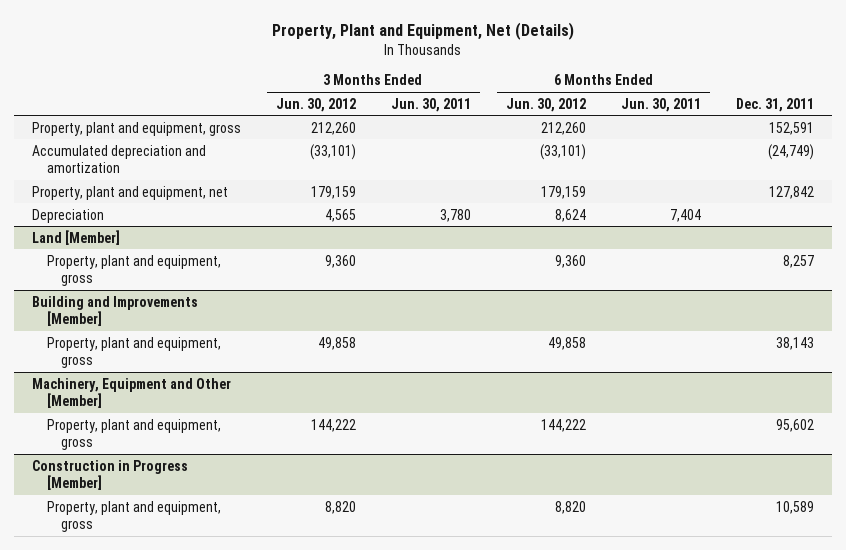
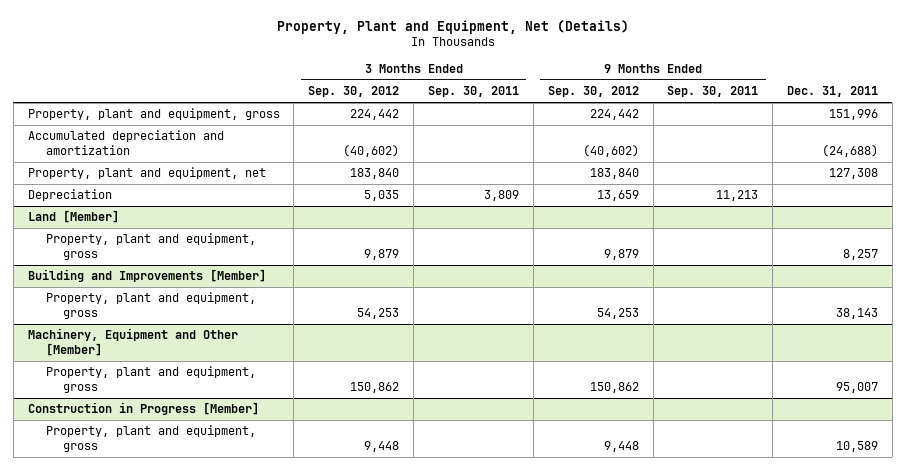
- | 3 Months Ended Jun. 30, 2012 | 3 Months Ended Jun. 30, 2011 | 6 Months Ended Jun. 30, 2012 | 6 Months Ended Jun. 30, 2011 | Dec. 31, 2011
+ | 3 Months Ended Sep. 30, 2012 | 3 Months Ended Sep. 30, 2011 | 9 Months Ended Sep. 30, 2012 | 9 Months Ended Sep. 30, 2011 | Dec. 31, 2011
- Property, plant and equipment, gross | 212,260 | | 212,260 | | 152,591
- Accumulated depreciation and amortization | (33,101) | | (33,101) | | (24,749)
- Property, plant and equipment, net | 179,159 | | 179,159 | | 127,842
+ Property, plant and equipment, gross | 224,442 | | 224,442 | | 151,996
+ Accumulated depreciation and amortization | (40,602) | | (40,602) | | (24,688)
+ Property, plant and equipment, net | 183,840 | | 183,840 | | 127,308
@ Machinery, Equipment and Other [Member]
- Property, plant and equipment, gross | 144,222 | | 144,222 | | 95,602
+ Property, plant and equipment, gross | 150,862 | | 150,862 | | 95,007

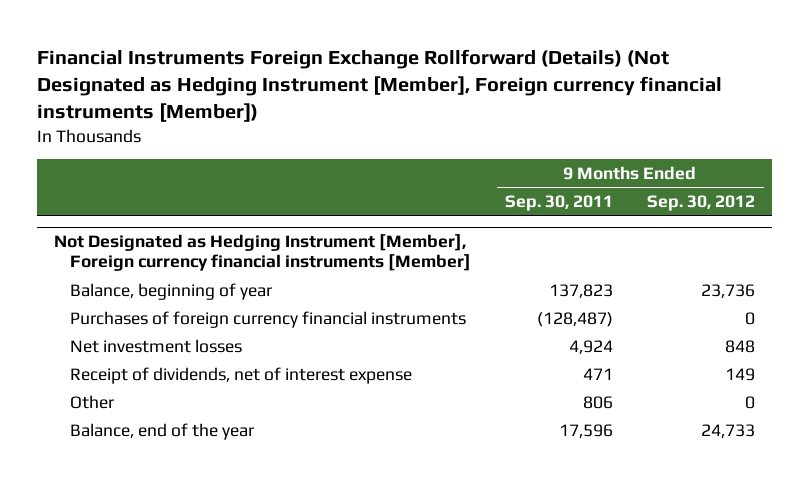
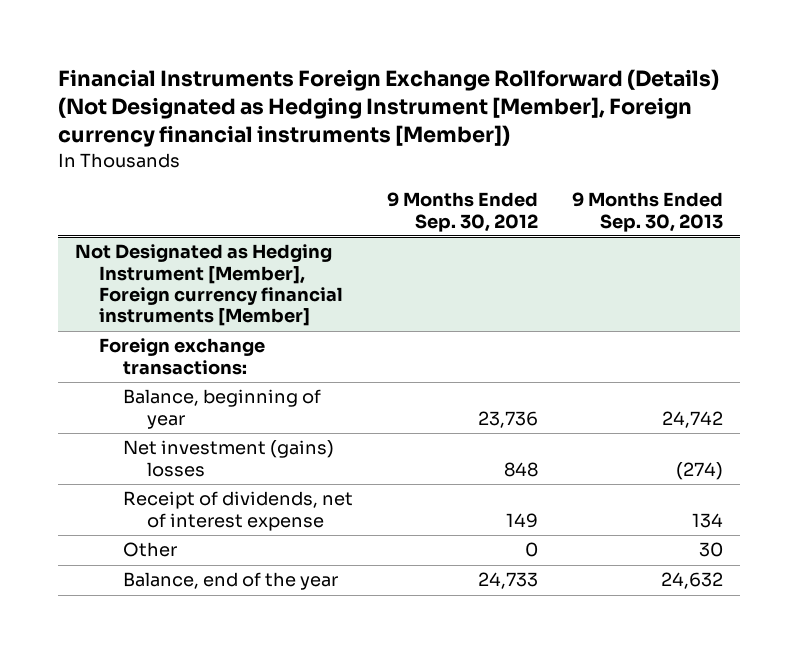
- | 9 Months Ended Sep. 30, 2011 | 9 Months Ended Sep. 30, 2012
+ | 9 Months Ended Sep. 30, 2012 | 9 Months Ended Sep. 30, 2013
@ Not Designated as Hedging Instrument [Member], Foreign currency financial instruments [Member]
+ Foreign exchange transactions:
- Purchases of foreign currency financial instruments | (128,487) | 0
- Net investment losses | 4,924 | 848
+ Net investment (gains) losses | 848 | (274)

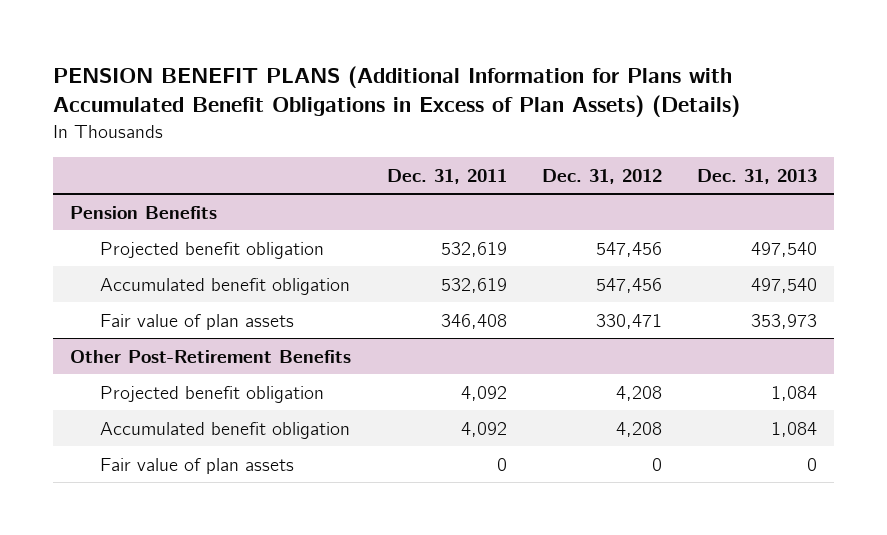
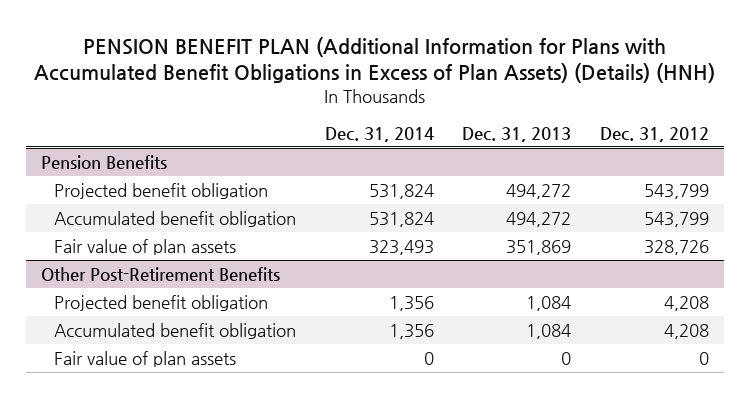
- PENSION BENEFIT PLANS (Additional Information for Plans with Accumulated Benefit Obligations in Excess of Plan Assets) (Details)
+ PENSION BENEFIT PLAN (Additional Information for Plans with Accumulated Benefit Obligations in Excess of Plan Assets) (Details) (HNH)
- | Dec. 31, 2011 | Dec. 31, 2012 | Dec. 31, 2013
+ | Dec. 31, 2014 | Dec. 31, 2013 | Dec. 31, 2012
@ Pension Benefits
- Projected benefit obligation | 532,619 | 547,456 | 497,540
- Accumulated benefit obligation | 532,619 | 547,456 | 497,540
- Fair value of plan assets | 346,408 | 330,471 | 353,973
+ Projected benefit obligation | 531,824 | 494,272 | 543,799
+ Accumulated benefit obligation | 531,824 | 494,272 | 543,799
+ Fair value of plan assets | 323,493 | 351,869 | 328,726

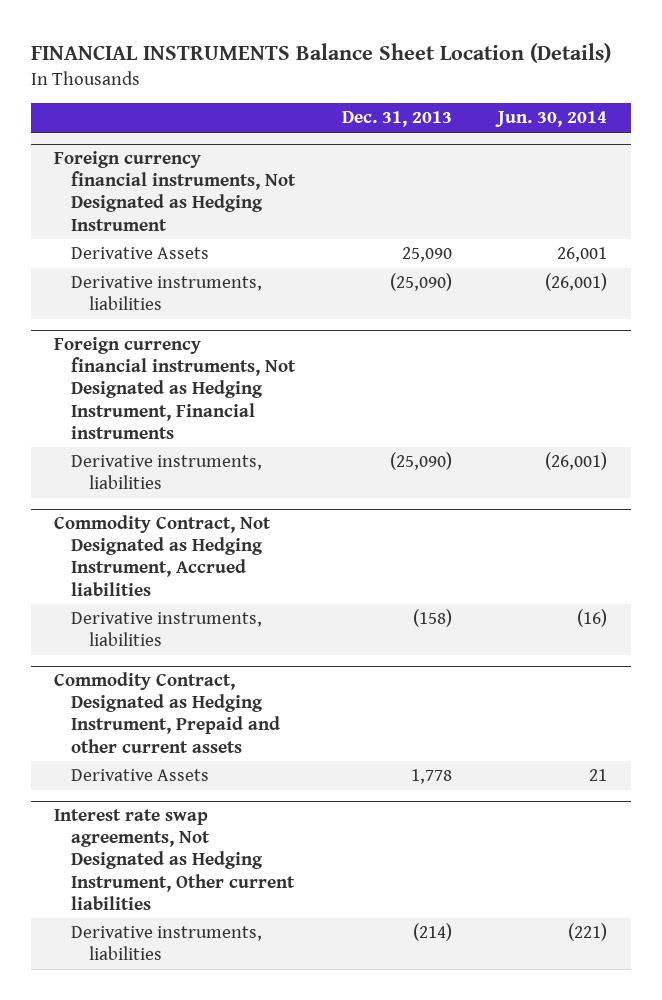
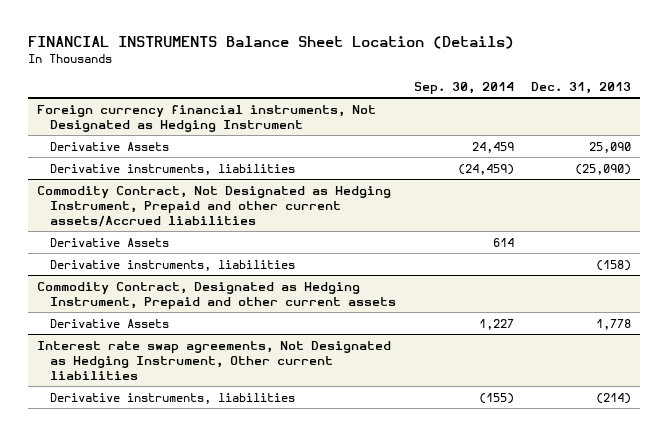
- | Dec. 31, 2013 | Jun. 30, 2014
+ | Sep. 30, 2014 | Dec. 31, 2013
- Foreign currency financial instruments, Not Designated as Hedging Instrument, Financial instruments
- Derivative instruments, liabilities | (25,090) | (26,001)
- Commodity Contract, Not Designated as Hedging Instrument, Accrued liabilities
+ Commodity Contract, Not Designated as Hedging Instrument, Prepaid and other current assets/Accrued liabilities
+ Derivative Assets | 614 |

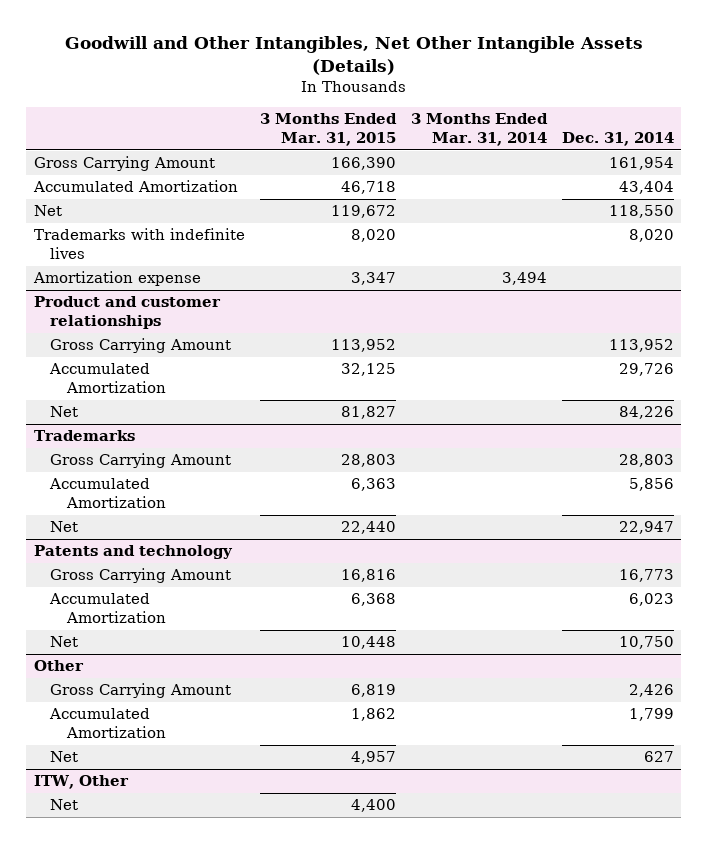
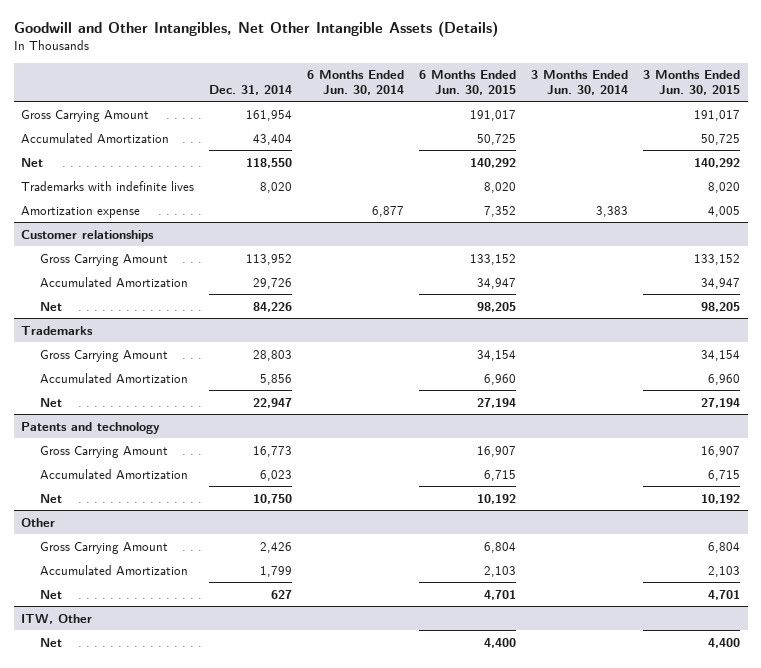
- | 3 Months Ended Mar. 31, 2015 | 3 Months Ended Mar. 31, 2014 | Dec. 31, 2014
+ | Dec. 31, 2014 | 6 Months Ended Jun. 30, 2014 | 6 Months Ended Jun. 30, 2015 | 3 Months Ended Jun. 30, 2014 | 3 Months Ended Jun. 30, 2015
- Product and customer relationships
+ Customer relationships

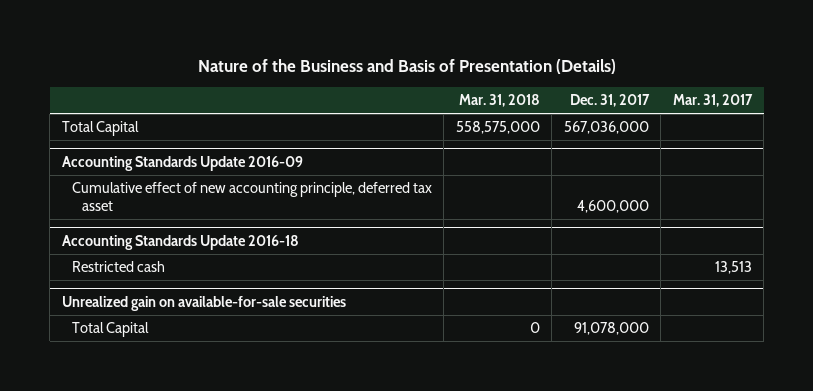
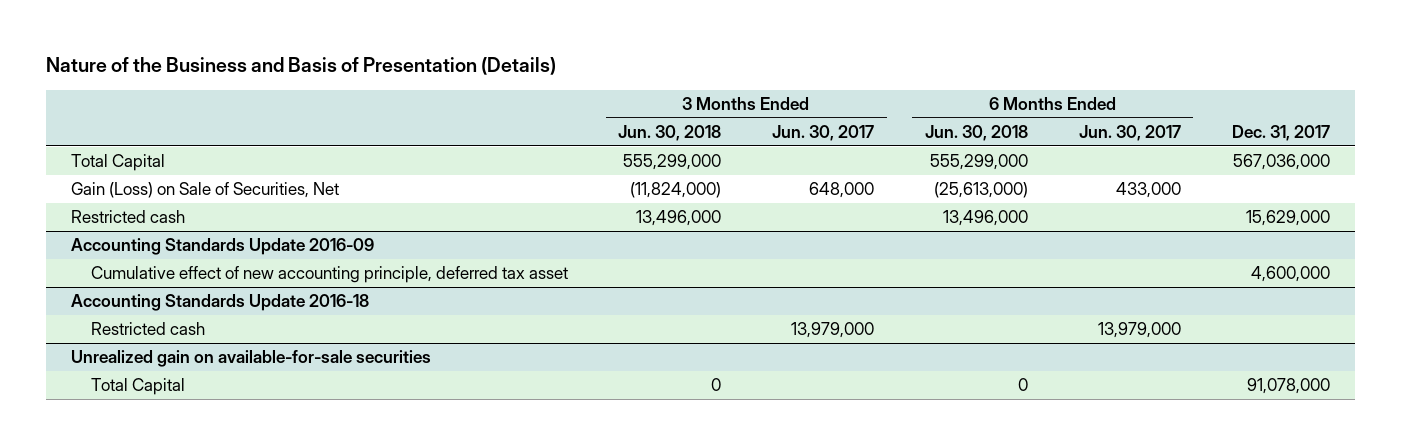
- | Mar. 31, 2018 | Dec. 31, 2017 | Mar. 31, 2017
+ | 3 Months Ended Jun. 30, 2018 | 3 Months Ended Jun. 30, 2017 | 6 Months Ended Jun. 30, 2018 | 6 Months Ended Jun. 30, 2017 | Dec. 31, 2017
+ Gain (Loss) on Sale of Securities, Net | (11,824,000) | 648,000 | (25,613,000) | 433,000 |
+ Restricted cash | 13,496,000 | | 13,496,000 | | 15,629,000

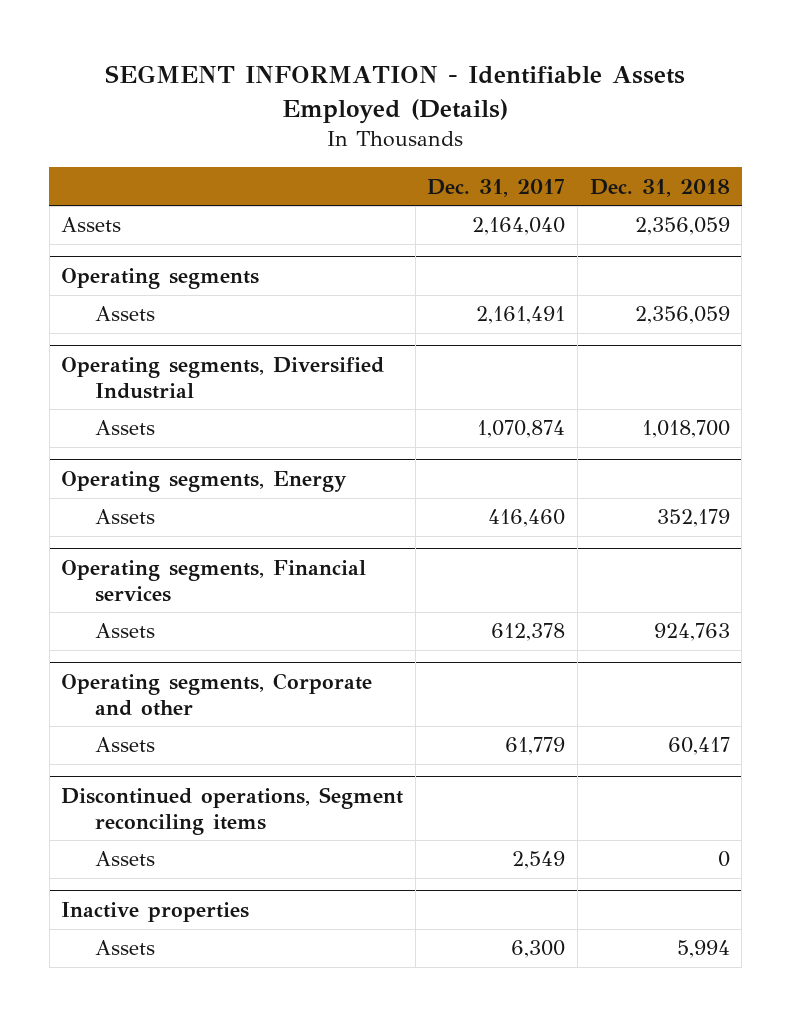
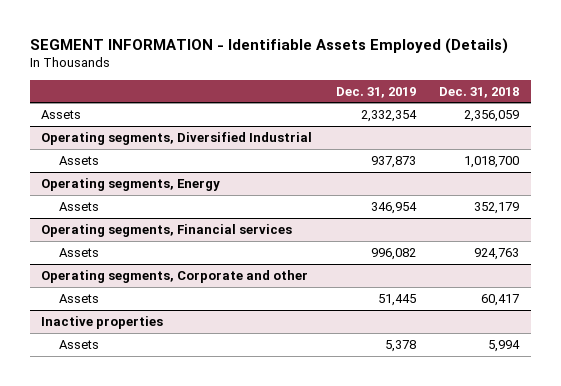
- | Dec. 31, 2017 | Dec. 31, 2018
+ | Dec. 31, 2019 | Dec. 31, 2018
- Operating segments
- Assets | 2,161,491 | 2,356,059
- Discontinued operations, Segment reconciling items
- Assets | 2,549 | 0

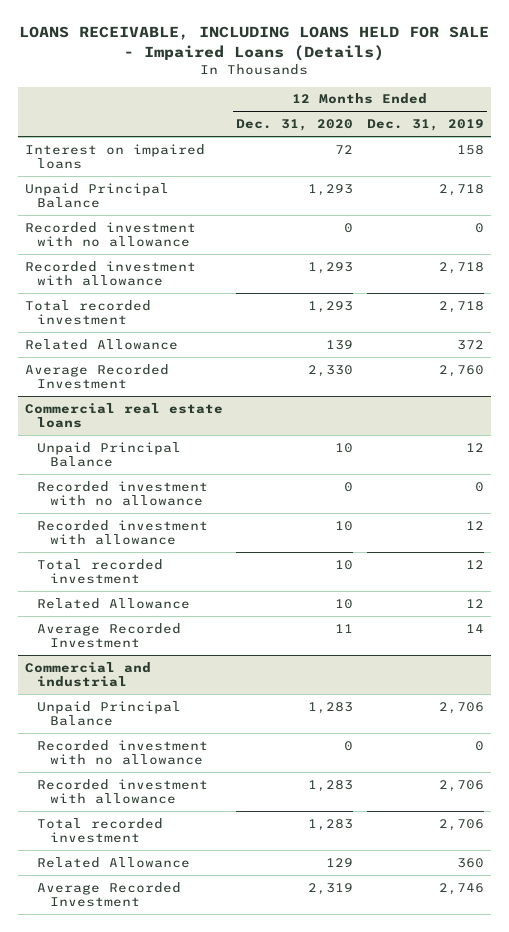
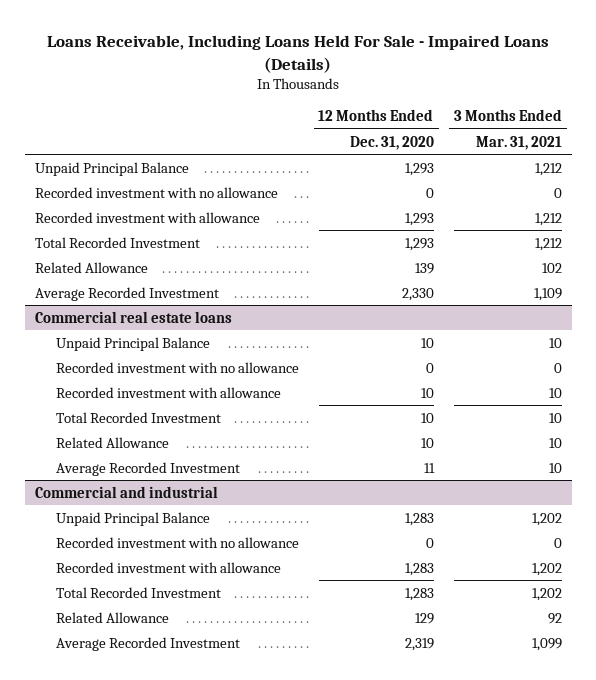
- LOANS RECEIVABLE, INCLUDING LOANS HELD FOR SALE - Impaired Loans (Details)
+ Loans Receivable, Including Loans Held For Sale - Impaired Loans (Details)
- | 12 Months Ended Dec. 31, 2020 | 12 Months Ended Dec. 31, 2019
+ | 12 Months Ended Dec. 31, 2020 | 3 Months Ended Mar. 31, 2021
- Interest on impaired loans | 72 | 158
- Total recorded investment | 1,293 | 2,718
+ Total Recorded Investment | 1,293 | 1,212
@ Commercial real estate loans
- Total recorded investment | 10 | 12
+ Total Recorded Investment | 10 | 10
@ Commercial and industrial
- Total recorded investment | 1,283 | 2,706
+ Total Recorded Investment | 1,283 | 1,202

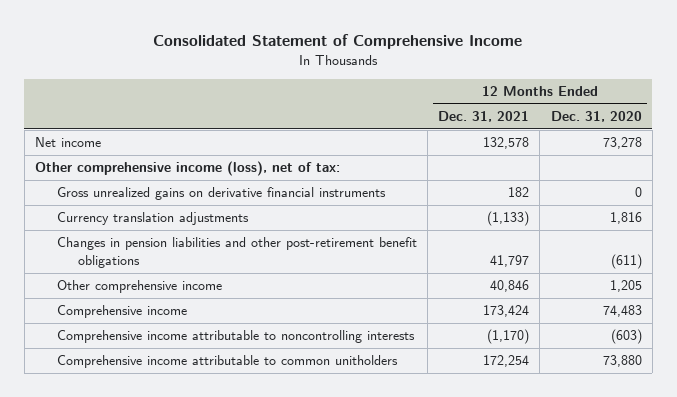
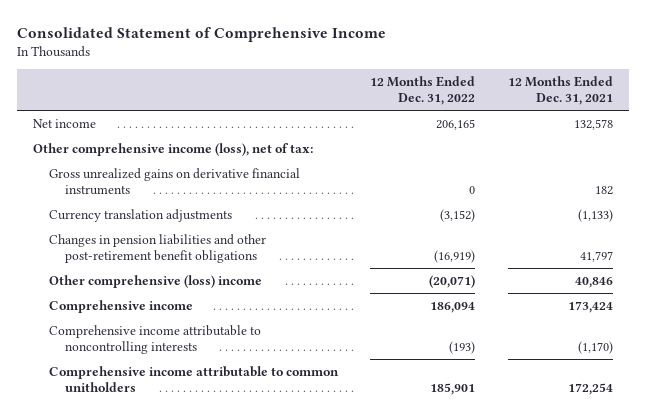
- | 12 Months Ended Dec. 31, 2021 | 12 Months Ended Dec. 31, 2020
+ | 12 Months Ended Dec. 31, 2022 | 12 Months Ended Dec. 31, 2021
- Other comprehensive income | 40,846 | 1,205
+ Other comprehensive (loss) income | (20,071) | 40,846

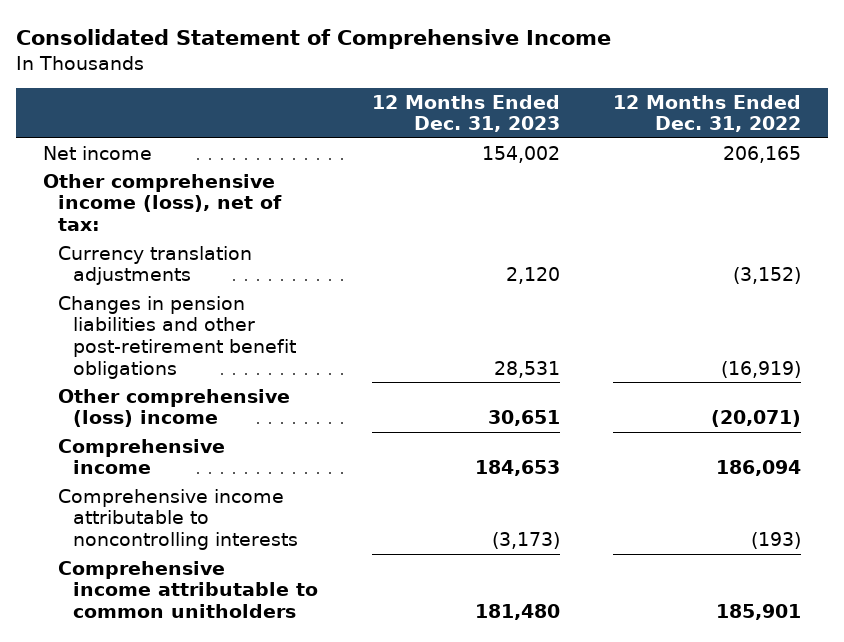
- | 12 Months Ended Dec. 31, 2022 | 12 Months Ended Dec. 31, 2021
+ | 12 Months Ended Dec. 31, 2023 | 12 Months Ended Dec. 31, 2022
- Gross unrealized gains on derivative financial instruments | 0 | 182

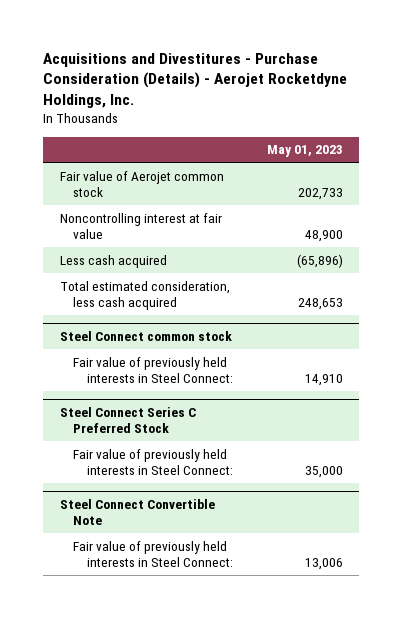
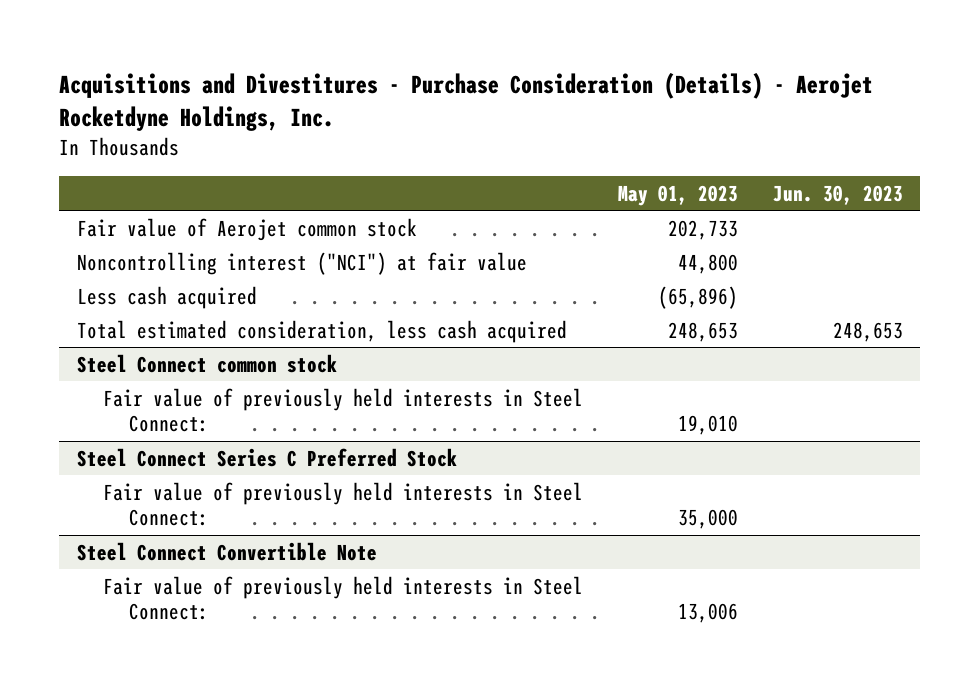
- | May 01, 2023
+ | May 01, 2023 | Jun. 30, 2023
- Noncontrolling interest at fair value | 48,900
+ Noncontrolling interest ("NCI") at fair value | 44,800 |
@ Steel Connect common stock
- Fair value of previously held interests in Steel Connect: | 14,910
+ Fair value of previously held interests in Steel Connect: | 19,010 |

